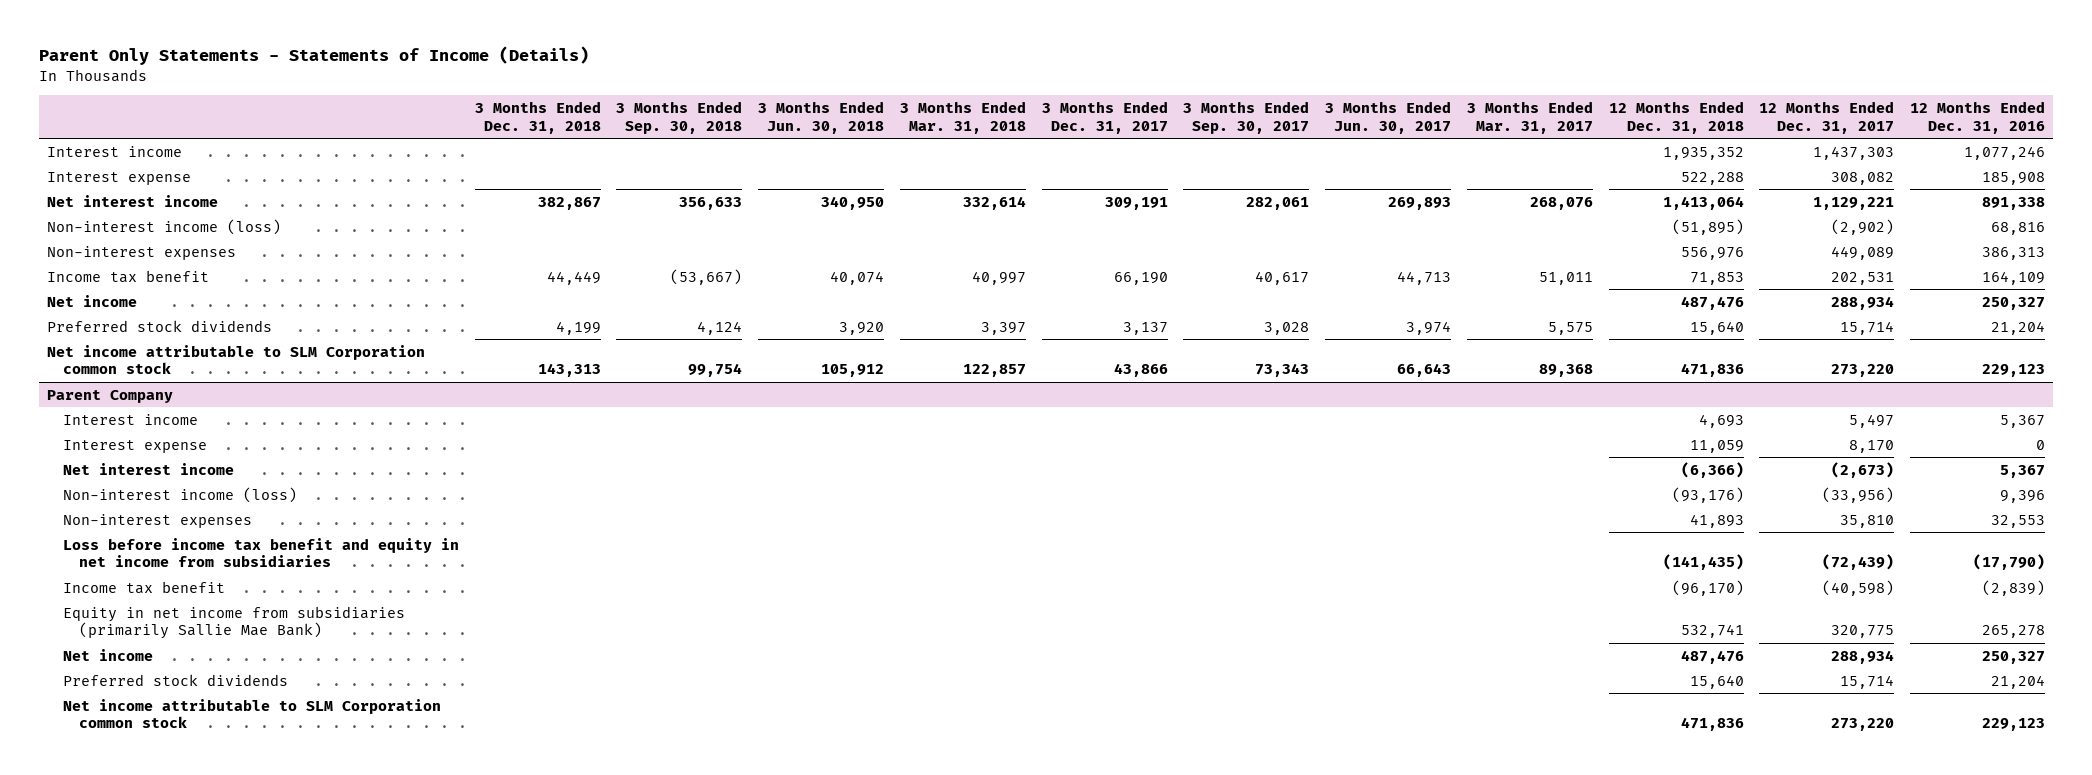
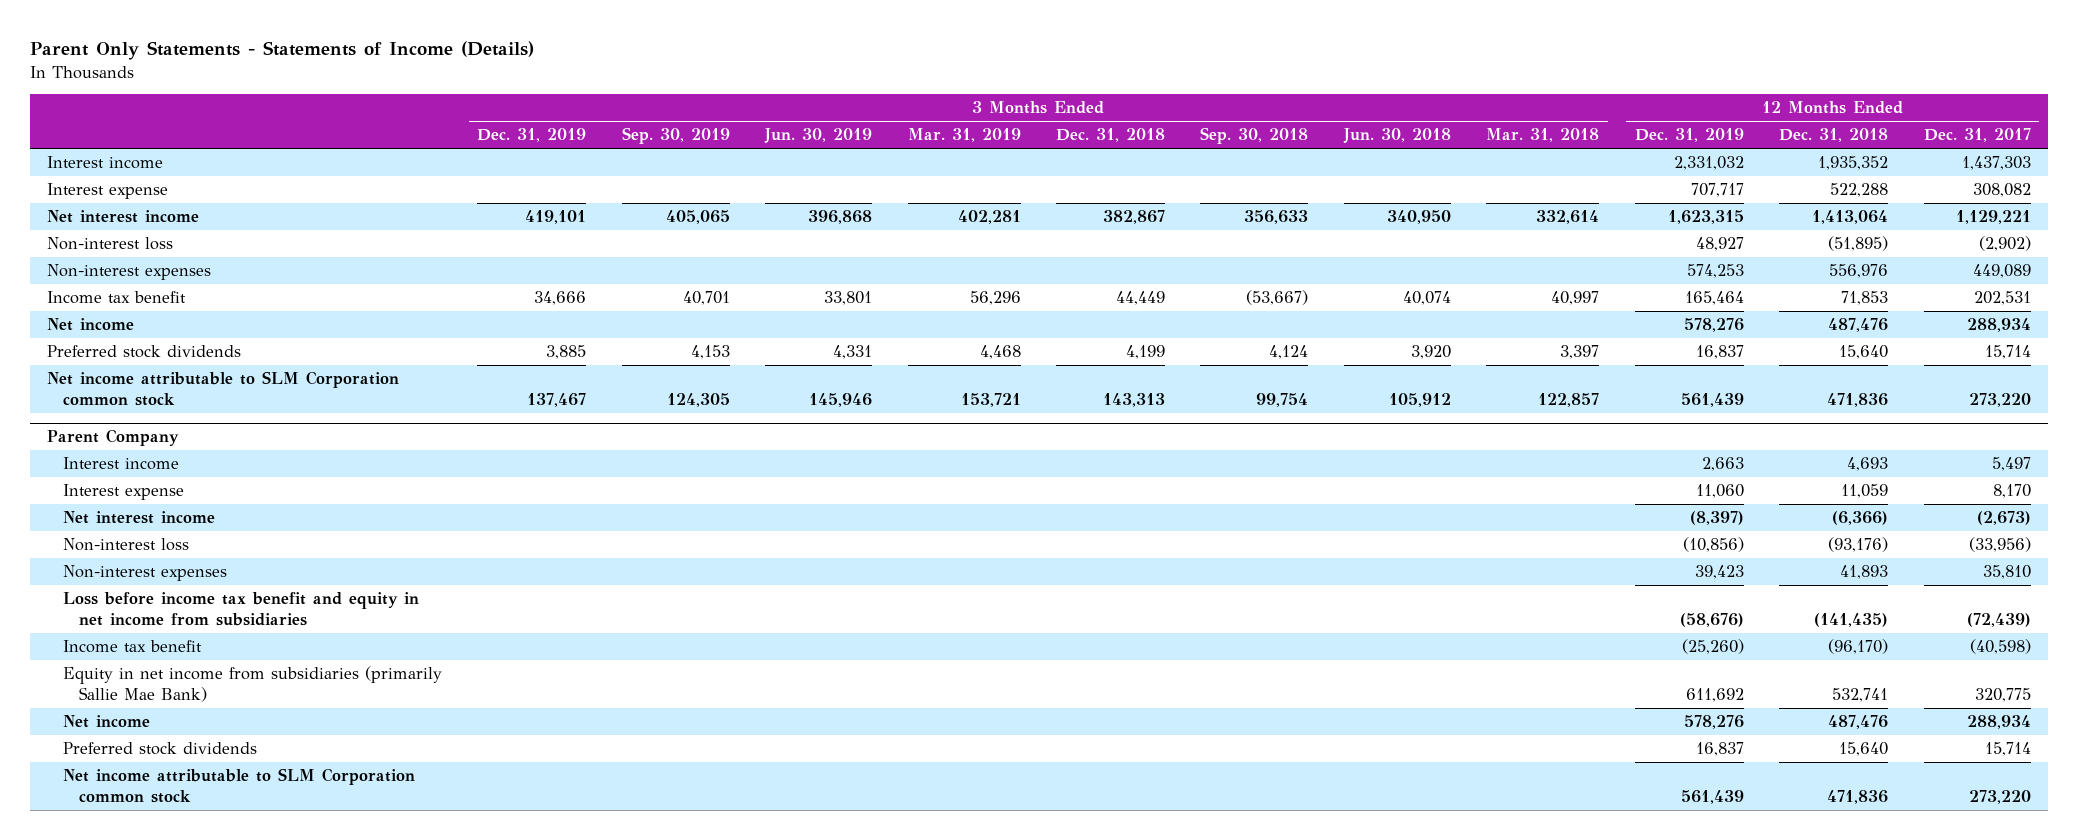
- | 3 Months Ended Dec. 31, 2018 | 3 Months Ended Sep. 30, 2018 | 3 Months Ended Jun. 30, 2018 | 3 Months Ended Mar. 31, 2018 | 3 Months Ended Dec. 31, 2017 | 3 Months Ended Sep. 30, 2017 | 3 Months Ended Jun. 30, 2017 | 3 Months Ended Mar. 31, 2017 | 12 Months Ended Dec. 31, 2018 | 12 Months Ended Dec. 31, 2017 | 12 Months Ended Dec. 31, 2016
+ | 3 Months Ended Dec. 31, 2019 | 3 Months Ended Sep. 30, 2019 | 3 Months Ended Jun. 30, 2019 | 3 Months Ended Mar. 31, 2019 | 3 Months Ended Dec. 31, 2018 | 3 Months Ended Sep. 30, 2018 | 3 Months Ended Jun. 30, 2018 | 3 Months Ended Mar. 31, 2018 | 12 Months Ended Dec. 31, 2019 | 12 Months Ended Dec. 31, 2018 | 12 Months Ended Dec. 31, 2017
- Non-interest income (loss) | | | | | | | | | (51,895) | (2,902) | 68,816
+ Non-interest loss | | | | | | | | | 48,927 | (51,895) | (2,902)
@ Parent Company
- Non-interest income (loss) | | | | | | | | | (93,176) | (33,956) | 9,396
+ Non-interest loss | | | | | | | | | (10,856) | (93,176) | (33,956)

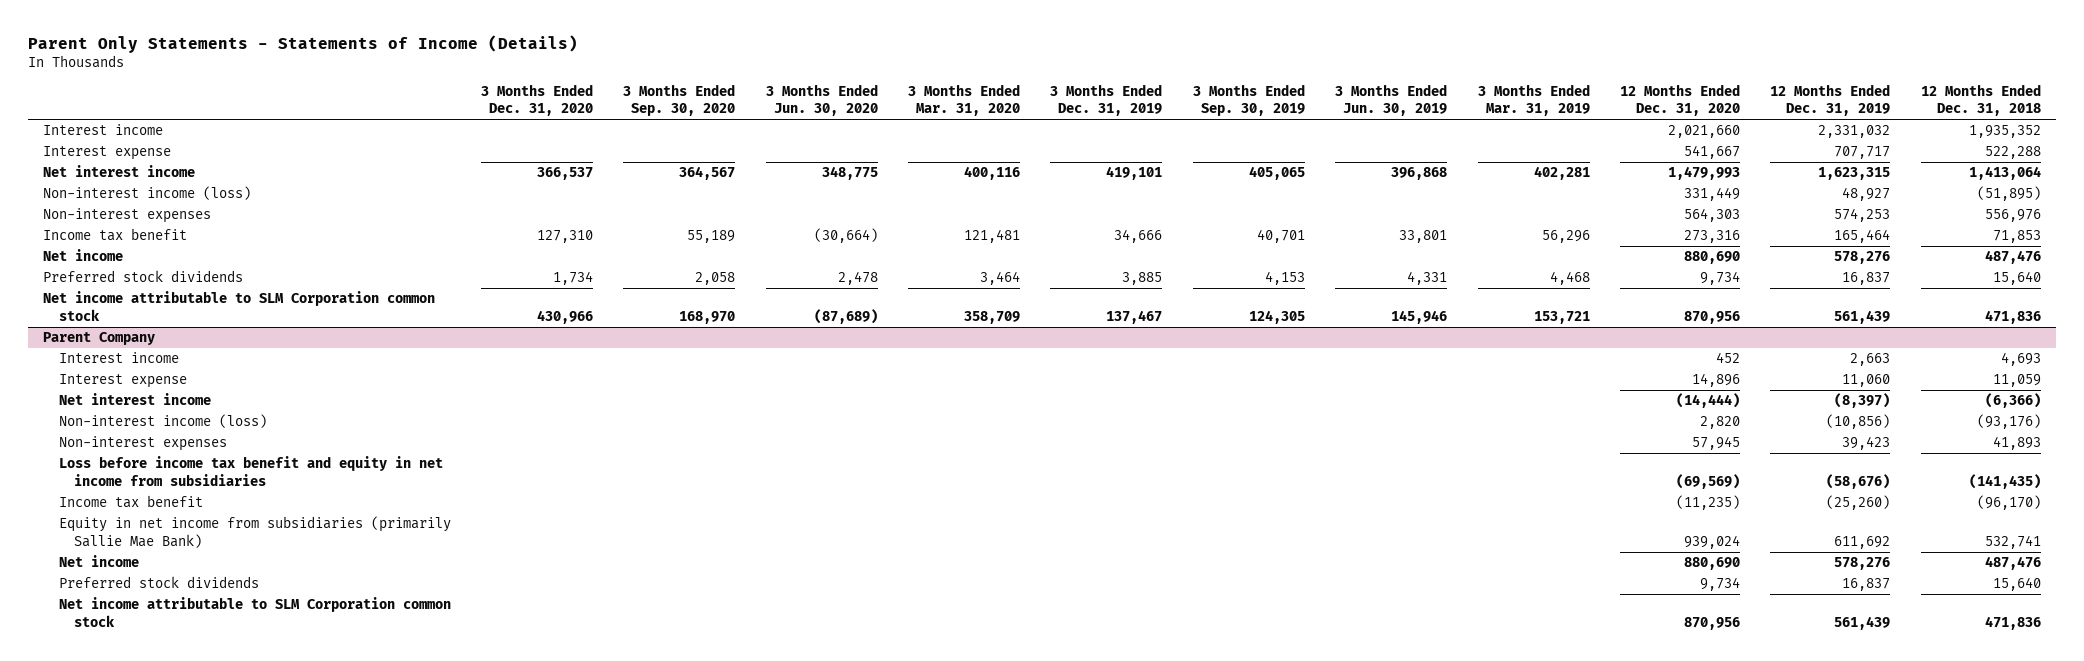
- | 3 Months Ended Dec. 31, 2019 | 3 Months Ended Sep. 30, 2019 | 3 Months Ended Jun. 30, 2019 | 3 Months Ended Mar. 31, 2019 | 3 Months Ended Dec. 31, 2018 | 3 Months Ended Sep. 30, 2018 | 3 Months Ended Jun. 30, 2018 | 3 Months Ended Mar. 31, 2018 | 12 Months Ended Dec. 31, 2019 | 12 Months Ended Dec. 31, 2018 | 12 Months Ended Dec. 31, 2017
+ | 3 Months Ended Dec. 31, 2020 | 3 Months Ended Sep. 30, 2020 | 3 Months Ended Jun. 30, 2020 | 3 Months Ended Mar. 31, 2020 | 3 Months Ended Dec. 31, 2019 | 3 Months Ended Sep. 30, 2019 | 3 Months Ended Jun. 30, 2019 | 3 Months Ended Mar. 31, 2019 | 12 Months Ended Dec. 31, 2020 | 12 Months Ended Dec. 31, 2019 | 12 Months Ended Dec. 31, 2018
- Non-interest loss | | | | | | | | | 48,927 | (51,895) | (2,902)
+ Non-interest income (loss) | | | | | | | | | 331,449 | 48,927 | (51,895)
@ Parent Company
- Non-interest loss | | | | | | | | | (10,856) | (93,176) | (33,956)
+ Non-interest income (loss) | | | | | | | | | 2,820 | (10,856) | (93,176)

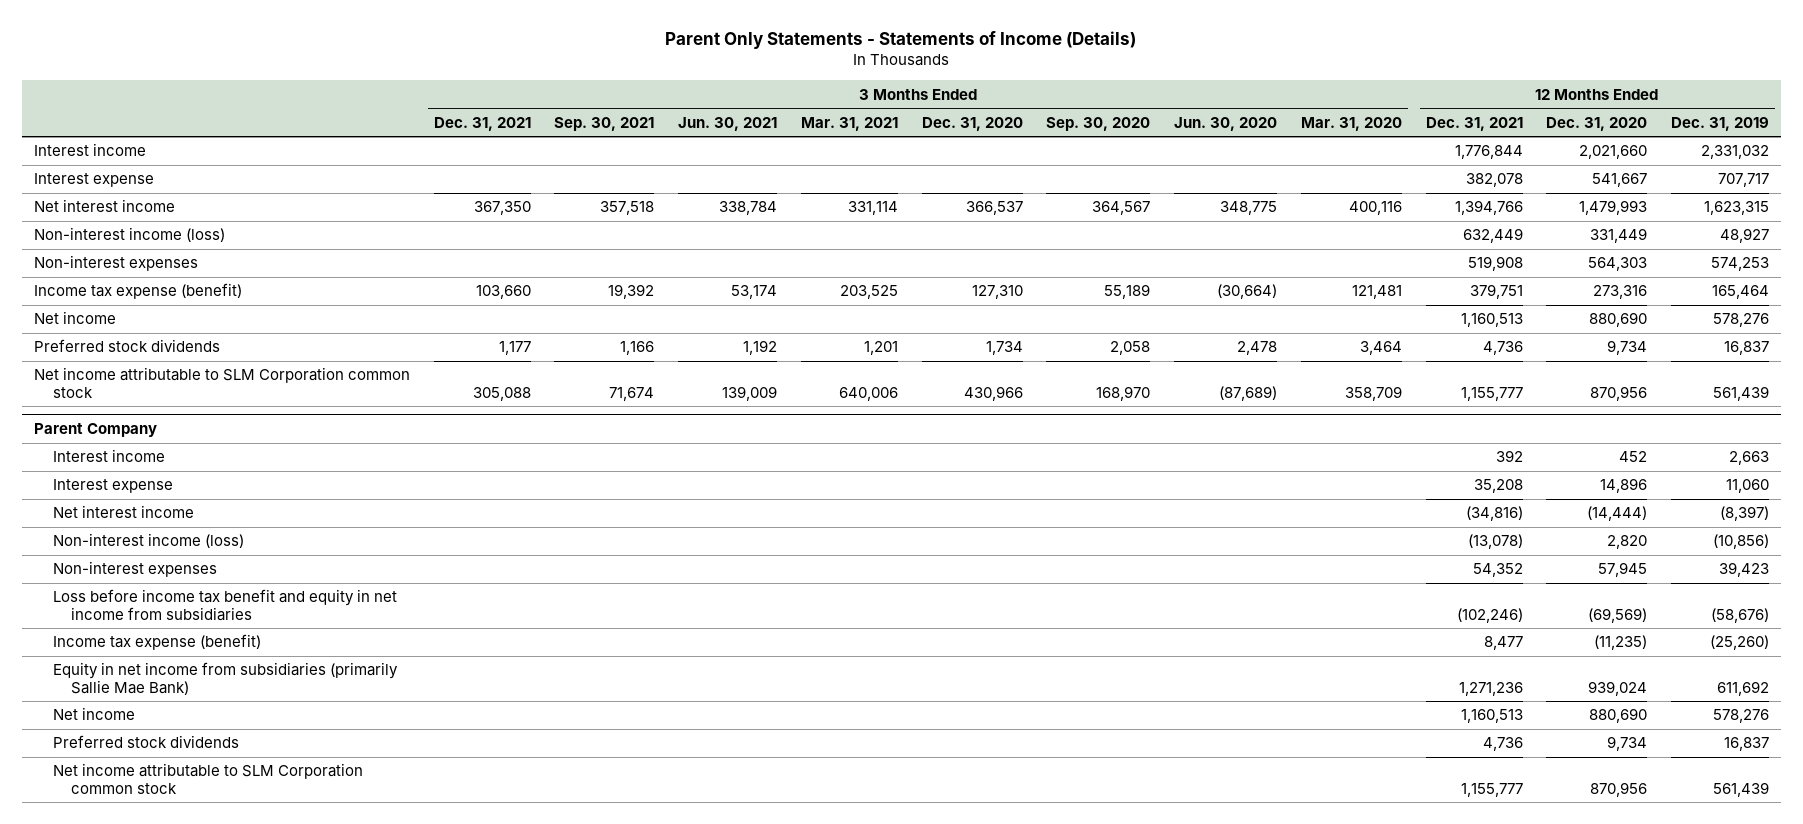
- | 3 Months Ended Dec. 31, 2020 | 3 Months Ended Sep. 30, 2020 | 3 Months Ended Jun. 30, 2020 | 3 Months Ended Mar. 31, 2020 | 3 Months Ended Dec. 31, 2019 | 3 Months Ended Sep. 30, 2019 | 3 Months Ended Jun. 30, 2019 | 3 Months Ended Mar. 31, 2019 | 12 Months Ended Dec. 31, 2020 | 12 Months Ended Dec. 31, 2019 | 12 Months Ended Dec. 31, 2018
+ | 3 Months Ended Dec. 31, 2021 | 3 Months Ended Sep. 30, 2021 | 3 Months Ended Jun. 30, 2021 | 3 Months Ended Mar. 31, 2021 | 3 Months Ended Dec. 31, 2020 | 3 Months Ended Sep. 30, 2020 | 3 Months Ended Jun. 30, 2020 | 3 Months Ended Mar. 31, 2020 | 12 Months Ended Dec. 31, 2021 | 12 Months Ended Dec. 31, 2020 | 12 Months Ended Dec. 31, 2019
- Income tax benefit | 127,310 | 55,189 | (30,664) | 121,481 | 34,666 | 40,701 | 33,801 | 56,296 | 273,316 | 165,464 | 71,853
+ Income tax expense (benefit) | 103,660 | 19,392 | 53,174 | 203,525 | 127,310 | 55,189 | (30,664) | 121,481 | 379,751 | 273,316 | 165,464
@ Parent Company
- Income tax benefit | | | | | | | | | (11,235) | (25,260) | (96,170)
+ Income tax expense (benefit) | | | | | | | | | 8,477 | (11,235) | (25,260)

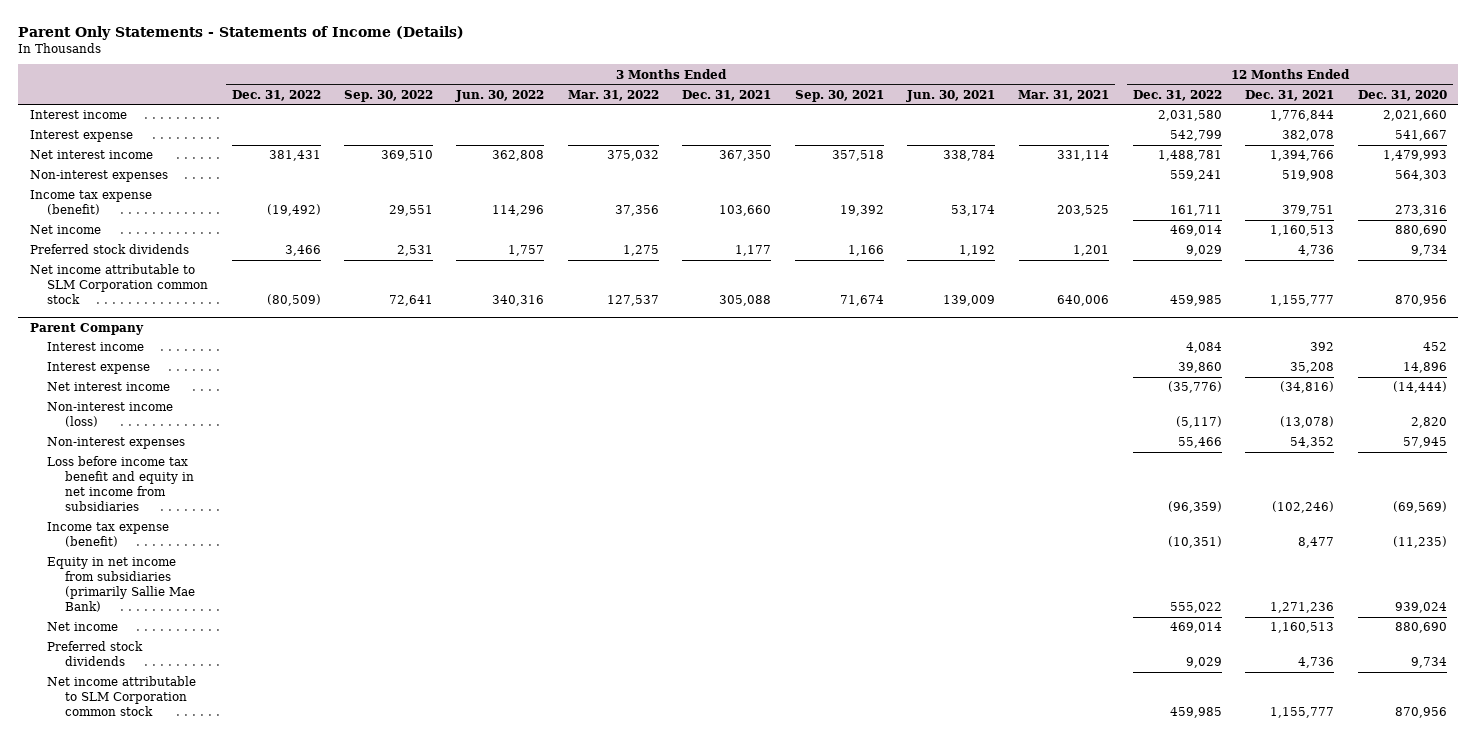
- | 3 Months Ended Dec. 31, 2021 | 3 Months Ended Sep. 30, 2021 | 3 Months Ended Jun. 30, 2021 | 3 Months Ended Mar. 31, 2021 | 3 Months Ended Dec. 31, 2020 | 3 Months Ended Sep. 30, 2020 | 3 Months Ended Jun. 30, 2020 | 3 Months Ended Mar. 31, 2020 | 12 Months Ended Dec. 31, 2021 | 12 Months Ended Dec. 31, 2020 | 12 Months Ended Dec. 31, 2019
+ | 3 Months Ended Dec. 31, 2022 | 3 Months Ended Sep. 30, 2022 | 3 Months Ended Jun. 30, 2022 | 3 Months Ended Mar. 31, 2022 | 3 Months Ended Dec. 31, 2021 | 3 Months Ended Sep. 30, 2021 | 3 Months Ended Jun. 30, 2021 | 3 Months Ended Mar. 31, 2021 | 12 Months Ended Dec. 31, 2022 | 12 Months Ended Dec. 31, 2021 | 12 Months Ended Dec. 31, 2020
- Non-interest income (loss) | | | | | | | | | 632,449 | 331,449 | 48,927

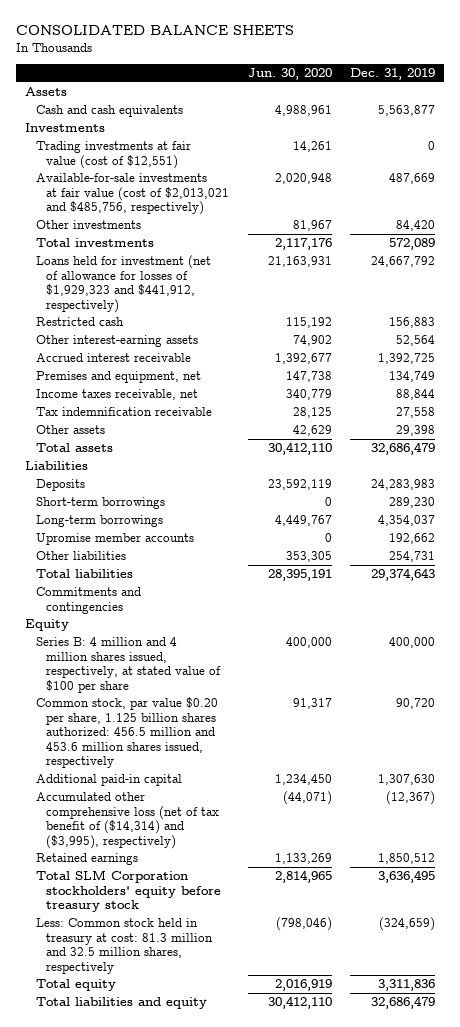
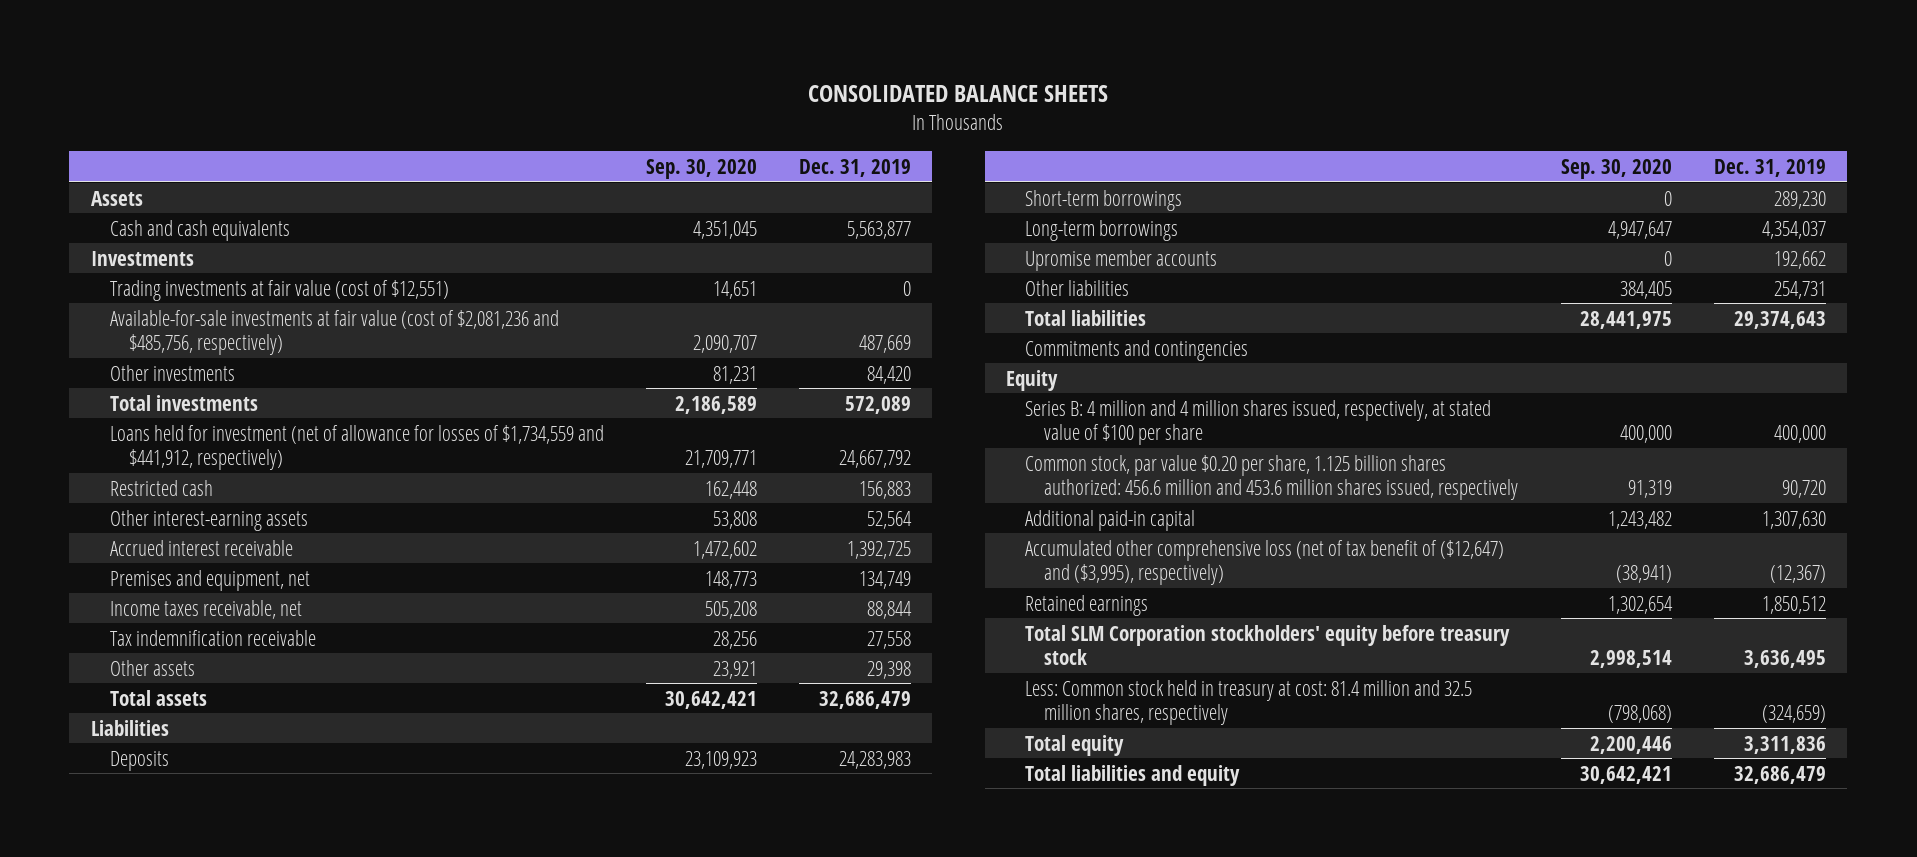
- | Jun. 30, 2020 | Dec. 31, 2019
+ | Sep. 30, 2020 | Dec. 31, 2019
- Available-for-sale investments at fair value (cost of $2,013,021 and $485,756, respectively) | 2,020,948 | 487,669
+ Available-for-sale investments at fair value (cost of $2,081,236 and $485,756, respectively) | 2,090,707 | 487,669
- Loans held for investment (net of allowance for losses of $1,929,323 and $441,912, respectively) | 21,163,931 | 24,667,792
+ Loans held for investment (net of allowance for losses of $1,734,559 and $441,912, respectively) | 21,709,771 | 24,667,792
- Common stock, par value $0.20 per share, 1.125 billion shares authorized: 456.5 million and 453.6 million shares issued, respectively | 91,317 | 90,720
+ Common stock, par value $0.20 per share, 1.125 billion shares authorized: 456.6 million and 453.6 million shares issued, respectively | 91,319 | 90,720
- Accumulated other comprehensive loss (net of tax benefit of ($14,314) and ($3,995), respectively) | (44,071) | (12,367)
+ Accumulated other comprehensive loss (net of tax benefit of ($12,647) and ($3,995), respectively) | (38,941) | (12,367)
- Less: Common stock held in treasury at cost: 81.3 million and 32.5 million shares, respectively | (798,046) | (324,659)
+ Less: Common stock held in treasury at cost: 81.4 million and 32.5 million shares, respectively | (798,068) | (324,659)

